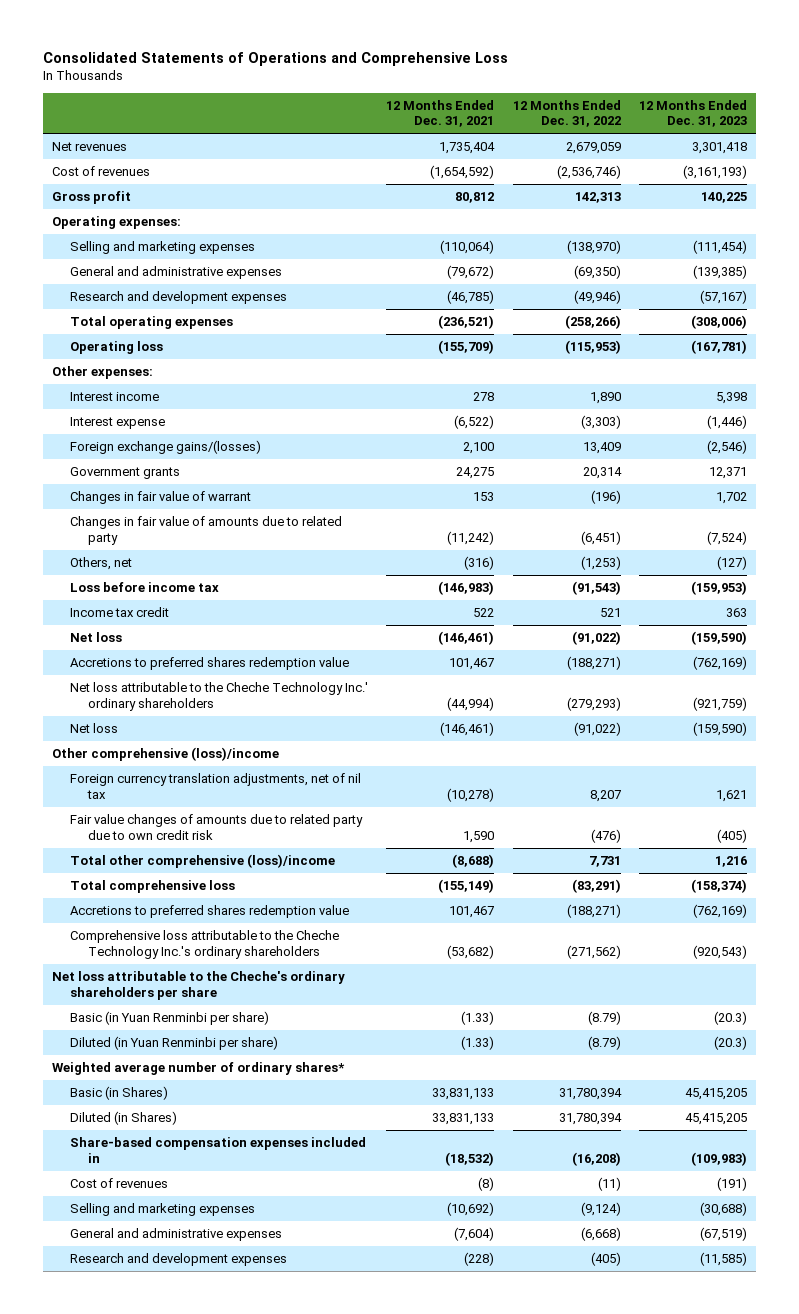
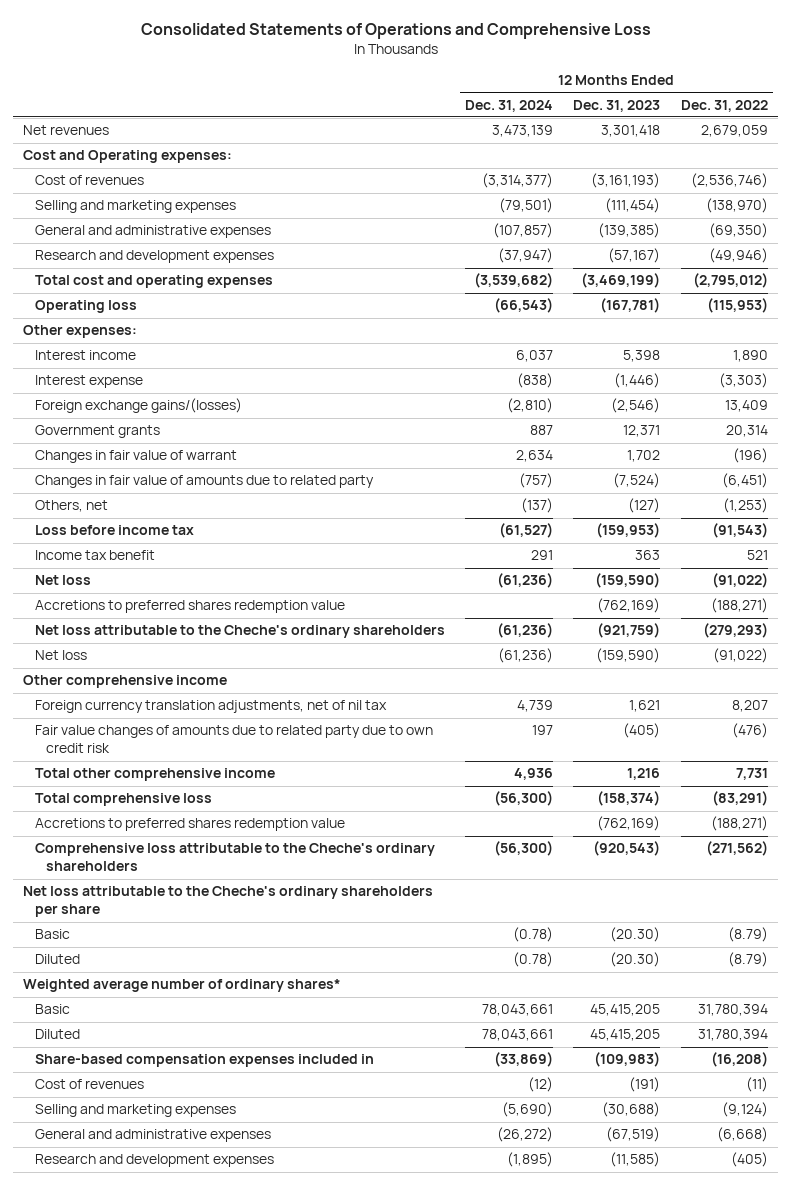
- | 12 Months Ended Dec. 31, 2021 | 12 Months Ended Dec. 31, 2022 | 12 Months Ended Dec. 31, 2023
+ | 12 Months Ended Dec. 31, 2024 | 12 Months Ended Dec. 31, 2023 | 12 Months Ended Dec. 31, 2022
+ Cost and Operating expenses:
- Gross profit | 80,812 | 142,313 | 140,225
- Operating expenses:
- Total operating expenses | (236,521) | (258,266) | (308,006)
+ Total cost and operating expenses | (3,539,682) | (3,469,199) | (2,795,012)
- Income tax credit | 522 | 521 | 363
+ Income tax benefit | 291 | 363 | 521
- Net loss attributable to the Cheche Technology Inc.' ordinary shareholders | (44,994) | (279,293) | (921,759)
+ Net loss attributable to the Cheche's ordinary shareholders | (61,236) | (921,759) | (279,293)
- Other comprehensive (loss)/income
+ Other comprehensive income
- Total other comprehensive (loss)/income | (8,688) | 7,731 | 1,216
+ Total other comprehensive income | 4,936 | 1,216 | 7,731
- Comprehensive loss attributable to the Cheche Technology Inc.'s ordinary shareholders | (53,682) | (271,562) | (920,543)
+ Comprehensive loss attributable to the Cheche's ordinary shareholders | (56,300) | (920,543) | (271,562)
- Basic (in Yuan Renminbi per share) | (1.33) | (8.79) | (20.3)
- Diluted (in Yuan Renminbi per share) | (1.33) | (8.79) | (20.3)
+ Basic | (0.78) | (20.30) | (8.79)
+ Diluted | (0.78) | (20.30) | (8.79)
- Basic (in Shares) | 33,831,133 | 31,780,394 | 45,415,205
- Diluted (in Shares) | 33,831,133 | 31,780,394 | 45,415,205
+ Basic | 78,043,661 | 45,415,205 | 31,780,394
+ Diluted | 78,043,661 | 45,415,205 | 31,780,394

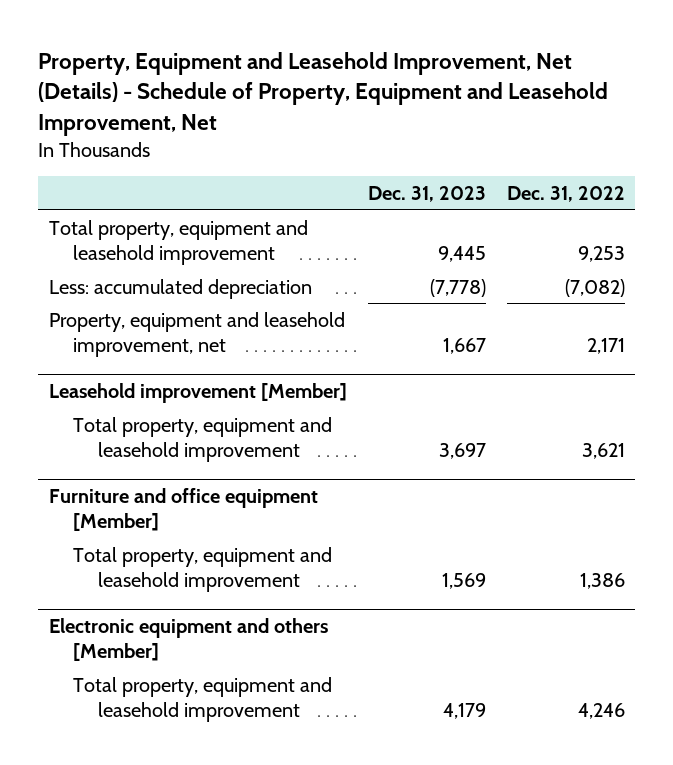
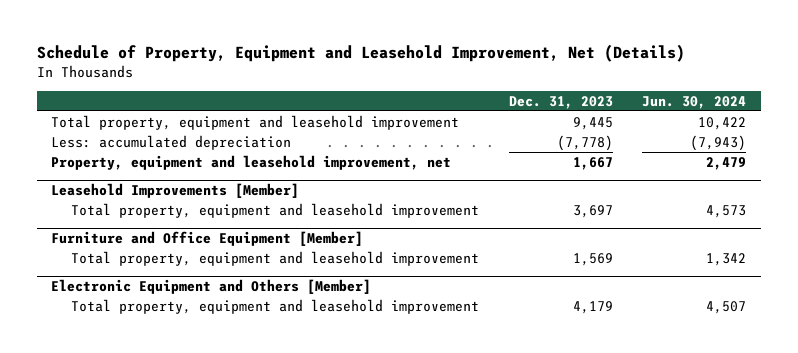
- Property, Equipment and Leasehold Improvement, Net (Details) - Schedule of Property, Equipment and Leasehold Improvement, Net
+ Schedule of Property, Equipment and Leasehold Improvement, Net (Details)
- | Dec. 31, 2023 | Dec. 31, 2022
+ | Dec. 31, 2023 | Jun. 30, 2024
- Leasehold improvement [Member]
+ Leasehold Improvements [Member]
- Furniture and office equipment [Member]
+ Furniture and Office Equipment [Member]
- Electronic equipment and others [Member]
+ Electronic Equipment and Others [Member]

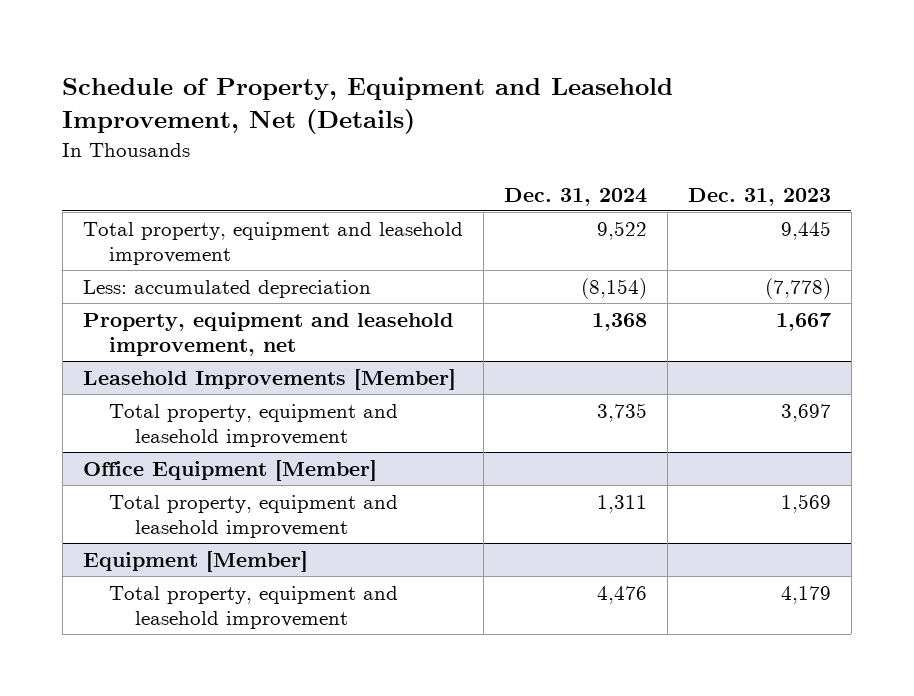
- | Dec. 31, 2023 | Jun. 30, 2024
+ | Dec. 31, 2024 | Dec. 31, 2023
- Furniture and Office Equipment [Member]
+ Office Equipment [Member]
- Electronic Equipment and Others [Member]
+ Equipment [Member]

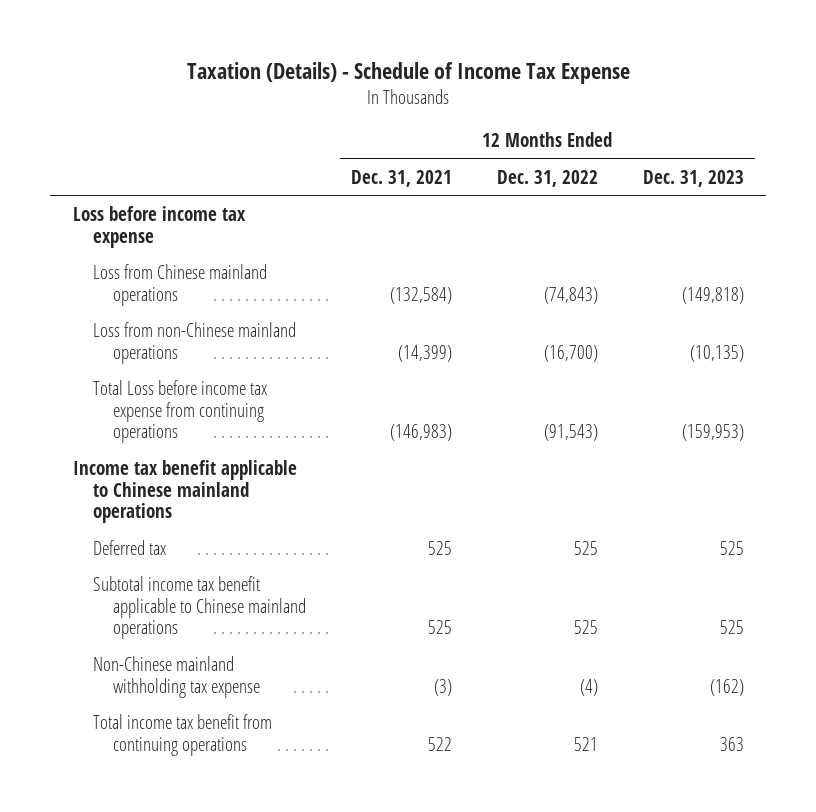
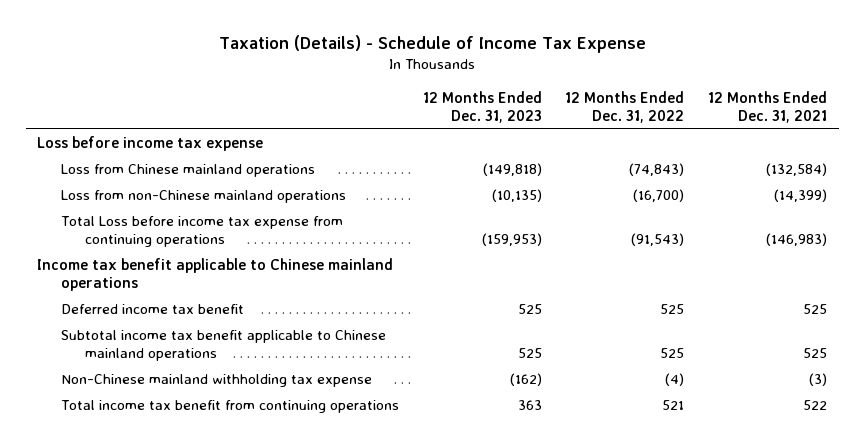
- | 12 Months Ended Dec. 31, 2021 | 12 Months Ended Dec. 31, 2022 | 12 Months Ended Dec. 31, 2023
+ | 12 Months Ended Dec. 31, 2023 | 12 Months Ended Dec. 31, 2022 | 12 Months Ended Dec. 31, 2021
- Deferred tax | 525 | 525 | 525
+ Deferred income tax benefit | 525 | 525 | 525

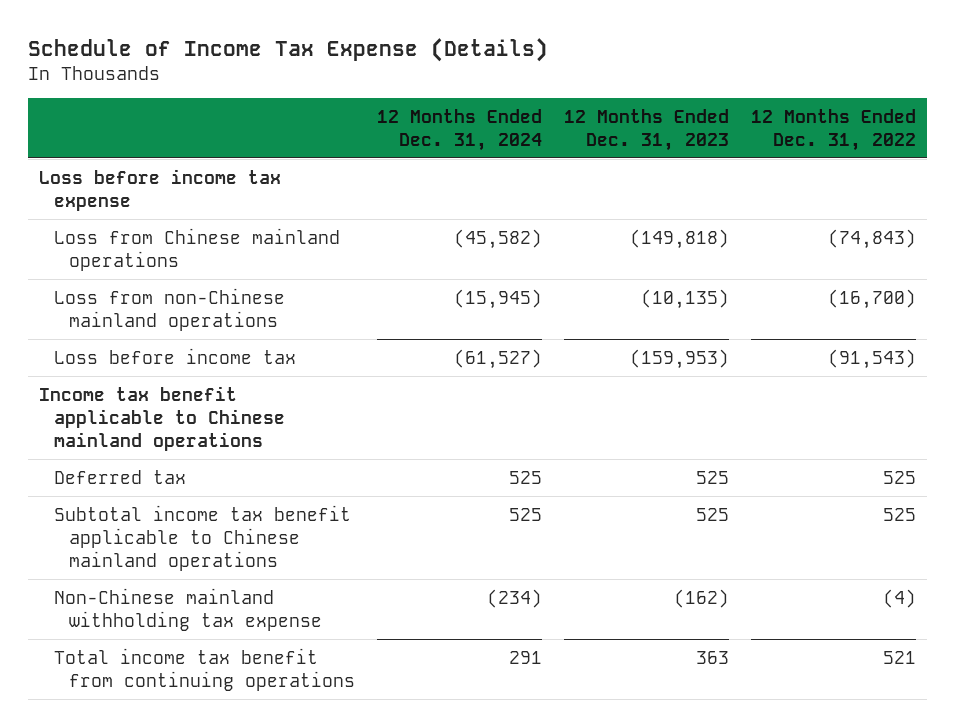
- Taxation (Details) - Schedule of Income Tax Expense
+ Schedule of Income Tax Expense (Details)
- | 12 Months Ended Dec. 31, 2023 | 12 Months Ended Dec. 31, 2022 | 12 Months Ended Dec. 31, 2021
+ | 12 Months Ended Dec. 31, 2024 | 12 Months Ended Dec. 31, 2023 | 12 Months Ended Dec. 31, 2022
- Total Loss before income tax expense from continuing operations | (159,953) | (91,543) | (146,983)
+ Loss before income tax | (61,527) | (159,953) | (91,543)
- Deferred income tax benefit | 525 | 525 | 525
+ Deferred tax | 525 | 525 | 525

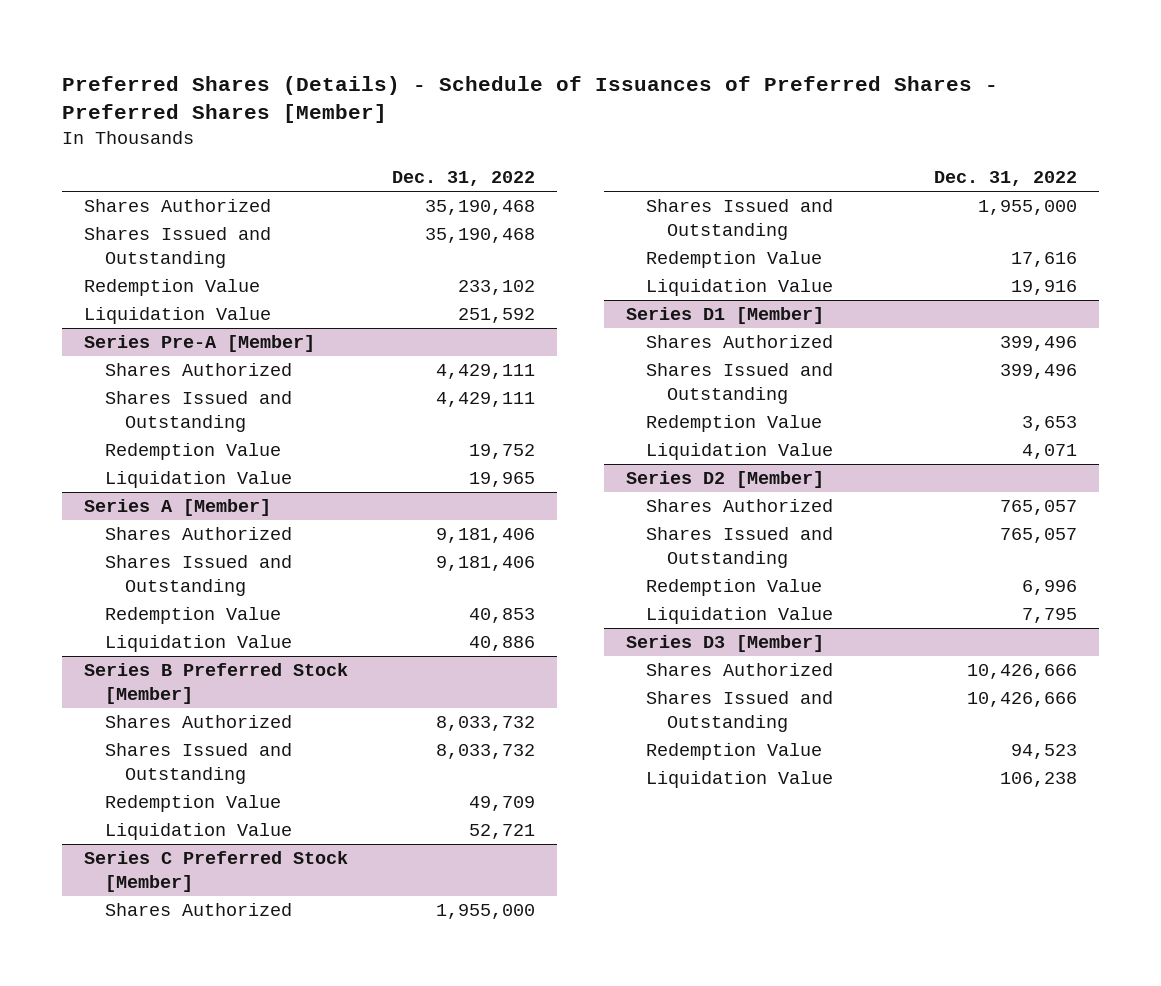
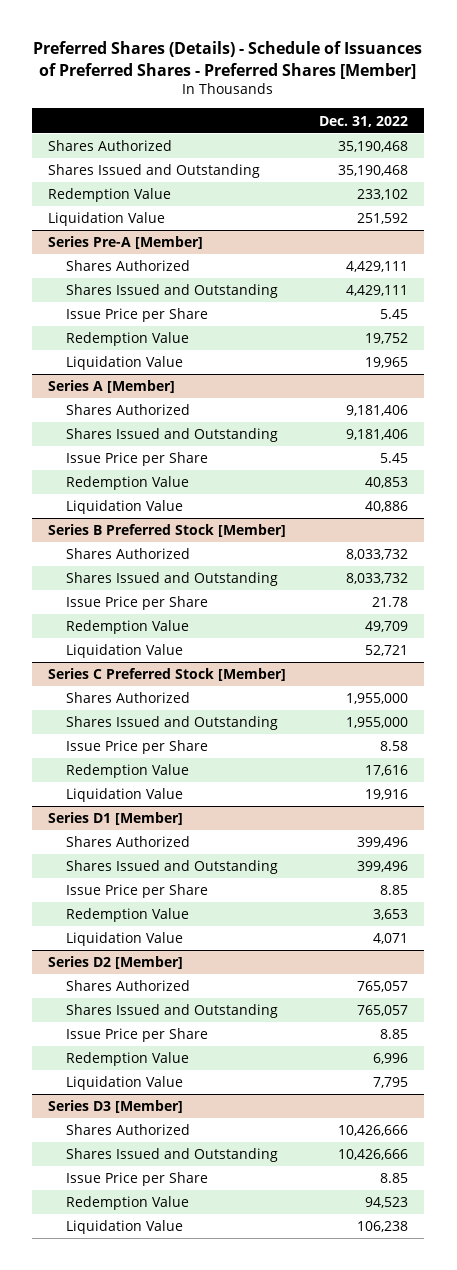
@ Series Pre-A [Member]
+ Issue Price per Share | 5.45
@ Series A [Member]
+ Issue Price per Share | 5.45
@ Series B Preferred Stock [Member]
+ Issue Price per Share | 21.78
@ Series C Preferred Stock [Member]
+ Issue Price per Share | 8.58
@ Series D1 [Member]
+ Issue Price per Share | 8.85
@ Series D2 [Member]
+ Issue Price per Share | 8.85
@ Series D3 [Member]
+ Issue Price per Share | 8.85

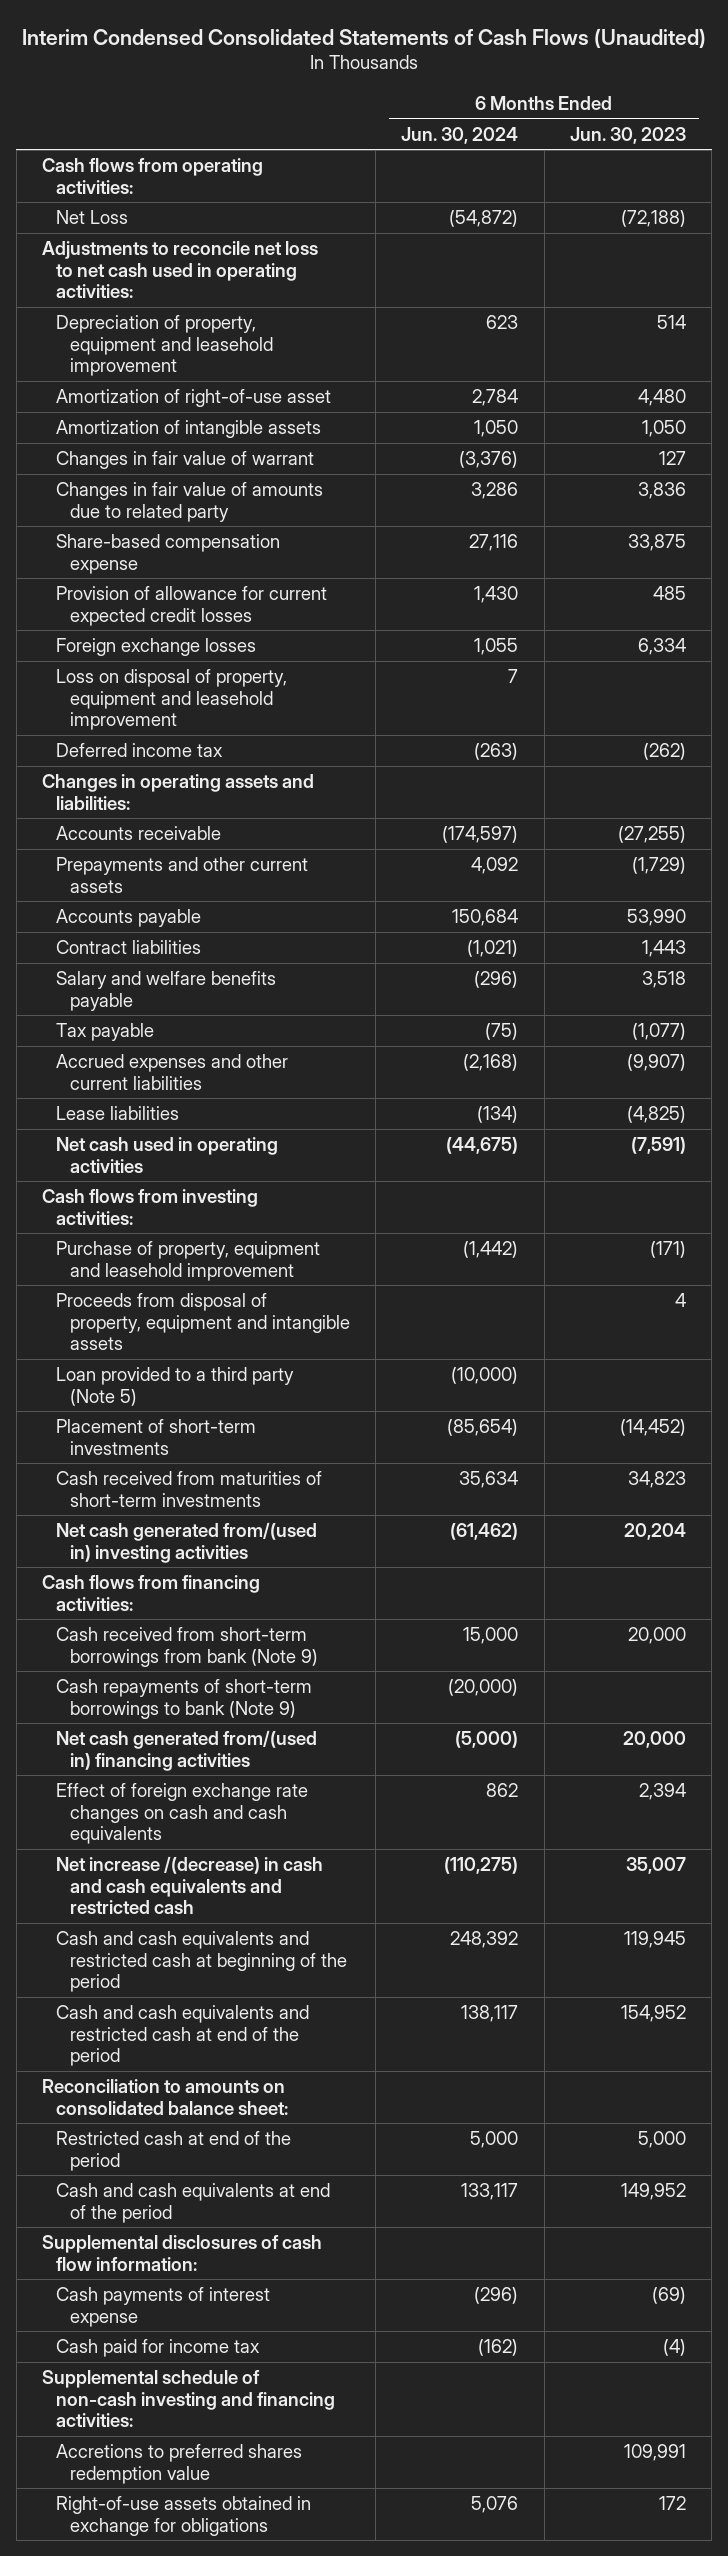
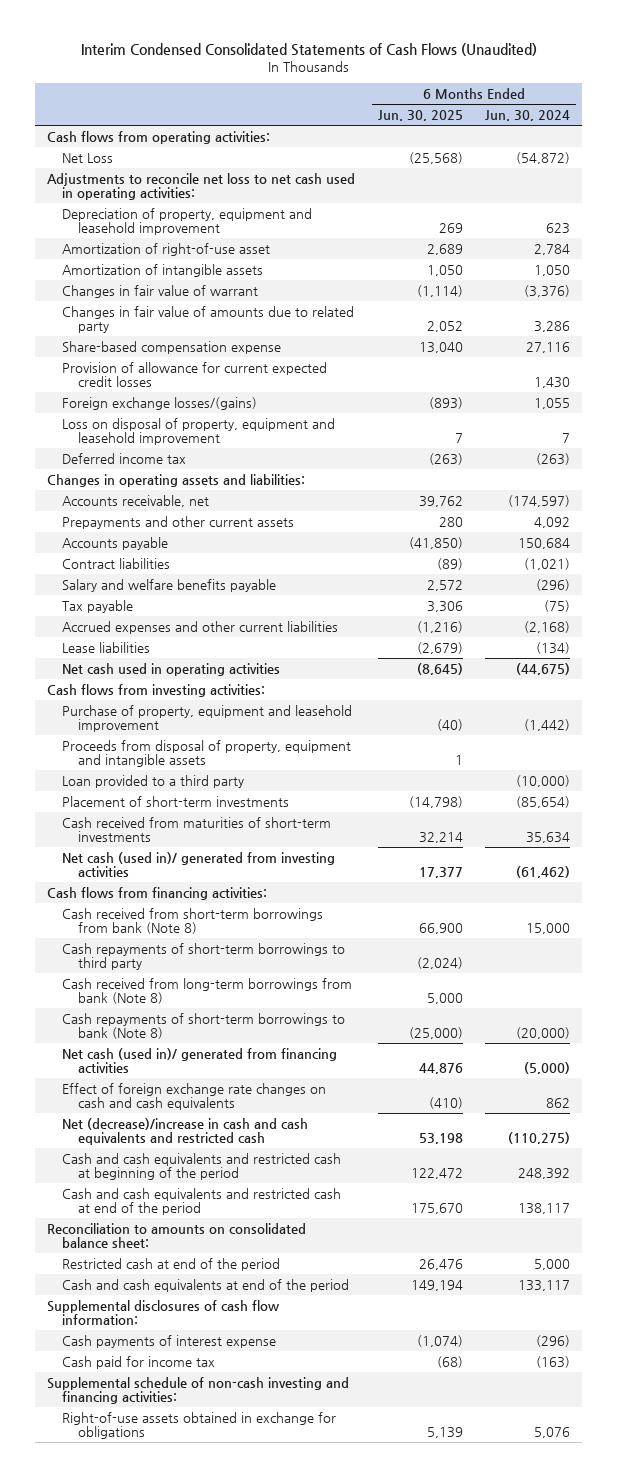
- | 6 Months Ended Jun. 30, 2024 | 6 Months Ended Jun. 30, 2023
+ | 6 Months Ended Jun. 30, 2025 | 6 Months Ended Jun. 30, 2024
- Foreign exchange losses | 1,055 | 6,334
+ Foreign exchange losses/(gains) | (893) | 1,055
- Accounts receivable | (174,597) | (27,255)
+ Accounts receivable, net | 39,762 | (174,597)
- Loan provided to a third party (Note 5) | (10,000) |
+ Loan provided to a third party | | (10,000)
- Net cash generated from/(used in) investing activities | (61,462) | 20,204
+ Net cash (used in)/ generated from investing activities | 17,377 | (61,462)
- Cash received from short-term borrowings from bank (Note 9) | 15,000 | 20,000
- Cash repayments of short-term borrowings to bank (Note 9) | (20,000) |
- Net cash generated from/(used in) financing activities | (5,000) | 20,000
+ Cash received from short-term borrowings from bank (Note 8) | 66,900 | 15,000
+ Cash repayments of short-term borrowings to third party | (2,024) |
+ Cash received from long-term borrowings from bank (Note 8) | 5,000 |
+ Cash repayments of short-term borrowings to bank (Note 8) | (25,000) | (20,000)
+ Net cash (used in)/ generated from financing activities | 44,876 | (5,000)
- Net increase /(decrease) in cash and cash equivalents and restricted cash | (110,275) | 35,007
+ Net (decrease)/increase in cash and cash equivalents and restricted cash | 53,198 | (110,275)
- Cash paid for income tax | (162) | (4)
+ Cash paid for income tax | (68) | (163)
- Accretions to preferred shares redemption value | | 109,991

